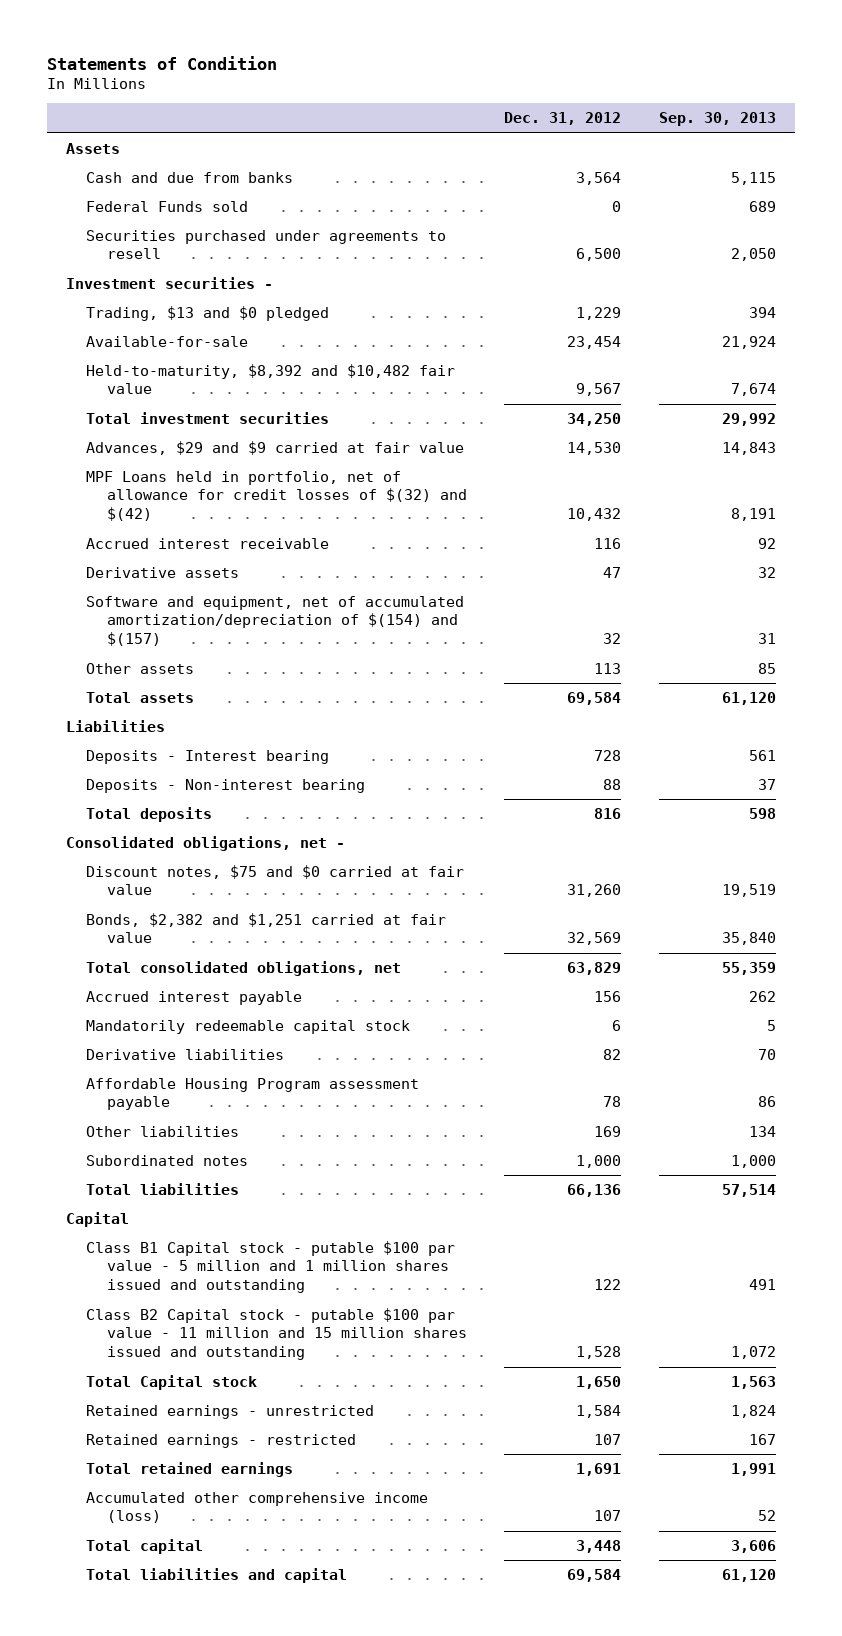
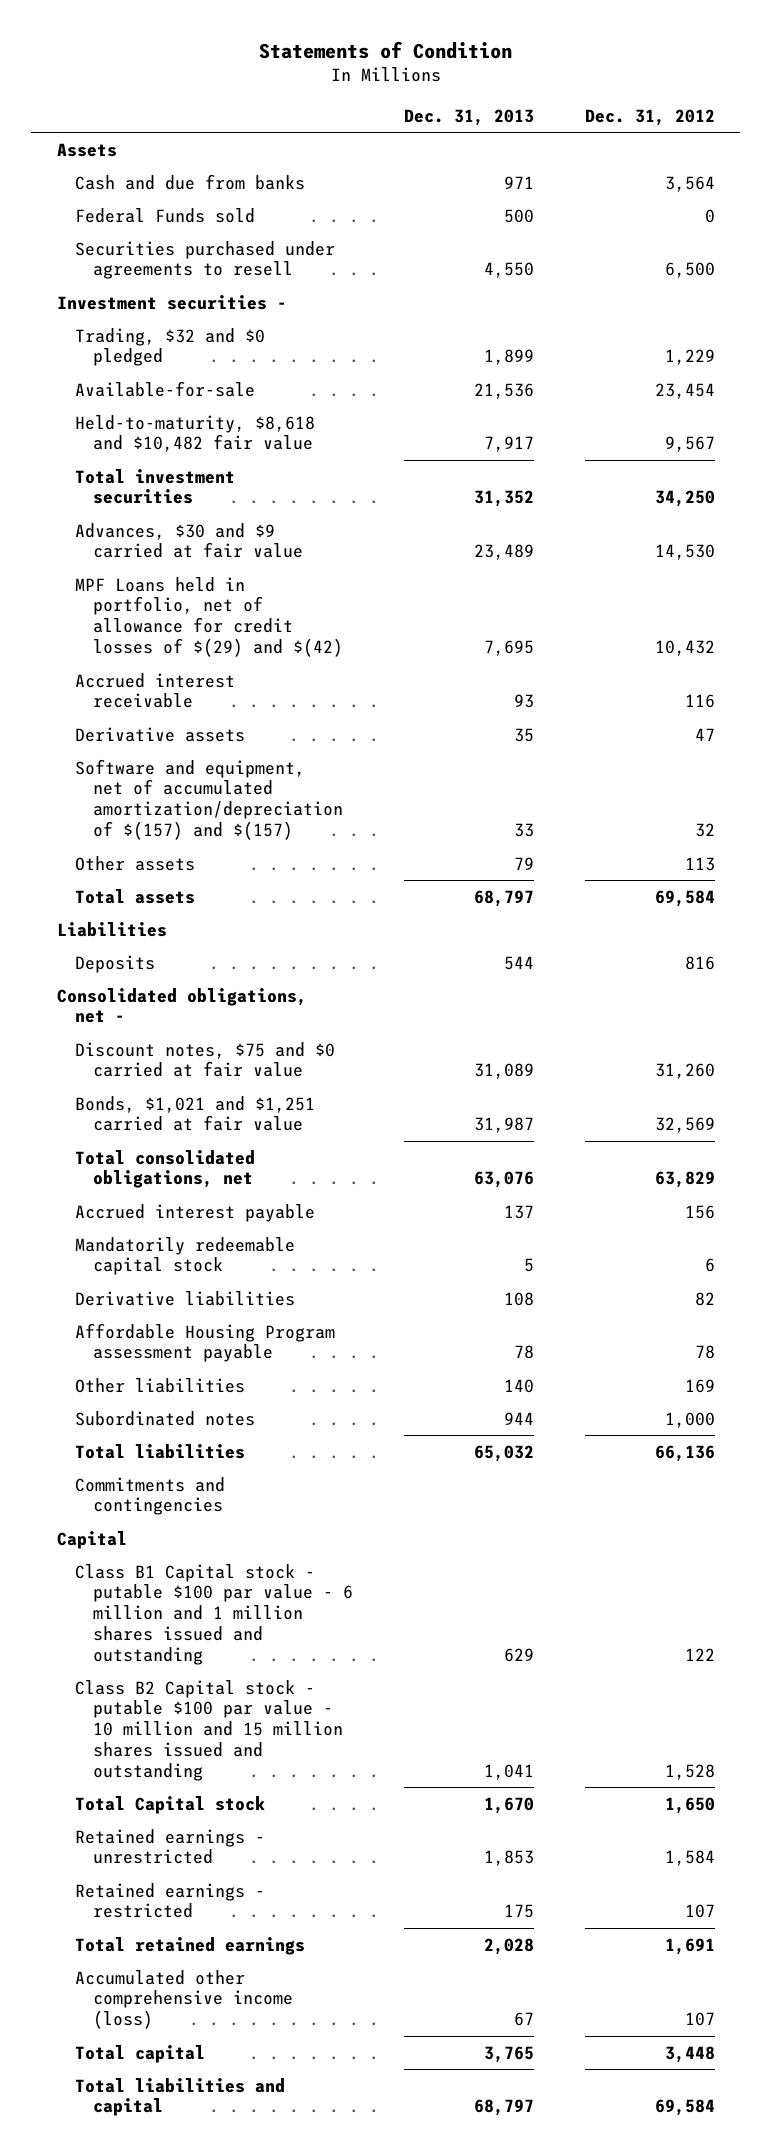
- | Dec. 31, 2012 | Sep. 30, 2013
+ | Dec. 31, 2013 | Dec. 31, 2012
- Trading, $13 and $0 pledged | 1,229 | 394
+ Trading, $32 and $0 pledged | 1,899 | 1,229
- Held-to-maturity, $8,392 and $10,482 fair value | 9,567 | 7,674
+ Held-to-maturity, $8,618 and $10,482 fair value | 7,917 | 9,567
- Advances, $29 and $9 carried at fair value | 14,530 | 14,843
- MPF Loans held in portfolio, net of allowance for credit losses of $(32) and $(42) | 10,432 | 8,191
+ Advances, $30 and $9 carried at fair value | 23,489 | 14,530
+ MPF Loans held in portfolio, net of allowance for credit losses of $(29) and $(42) | 7,695 | 10,432
- Software and equipment, net of accumulated amortization/depreciation of $(154) and $(157) | 32 | 31
+ Software and equipment, net of accumulated amortization/depreciation of $(157) and $(157) | 33 | 32
- Deposits - Interest bearing | 728 | 561
- Deposits - Non-interest bearing | 88 | 37
- Total deposits | 816 | 598
+ Deposits | 544 | 816
- Bonds, $2,382 and $1,251 carried at fair value | 32,569 | 35,840
+ Bonds, $1,021 and $1,251 carried at fair value | 31,987 | 32,569
+ Commitments and contingencies
- Class B1 Capital stock - putable $100 par value - 5 million and 1 million shares issued and outstanding | 122 | 491
- Class B2 Capital stock - putable $100 par value - 11 million and 15 million shares issued and outstanding | 1,528 | 1,072
+ Class B1 Capital stock - putable $100 par value - 6 million and 1 million shares issued and outstanding | 629 | 122
+ Class B2 Capital stock - putable $100 par value - 10 million and 15 million shares issued and outstanding | 1,041 | 1,528

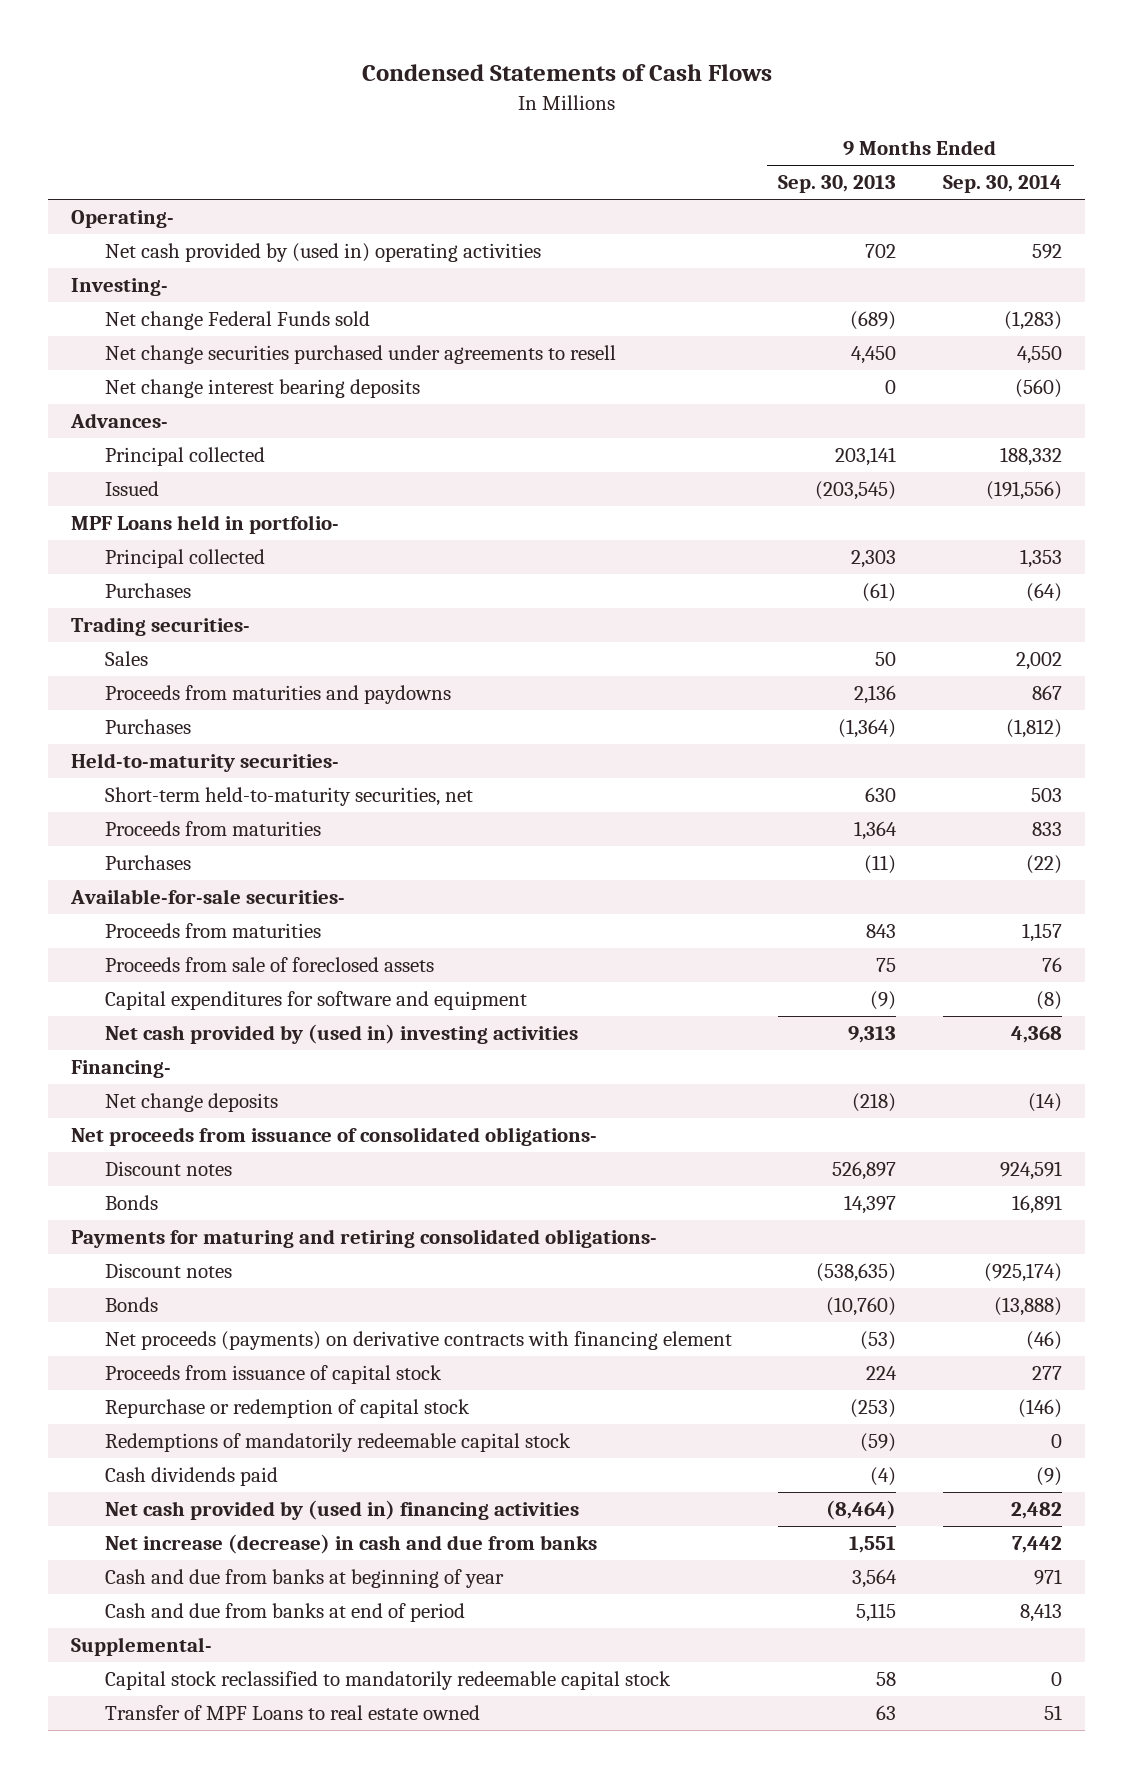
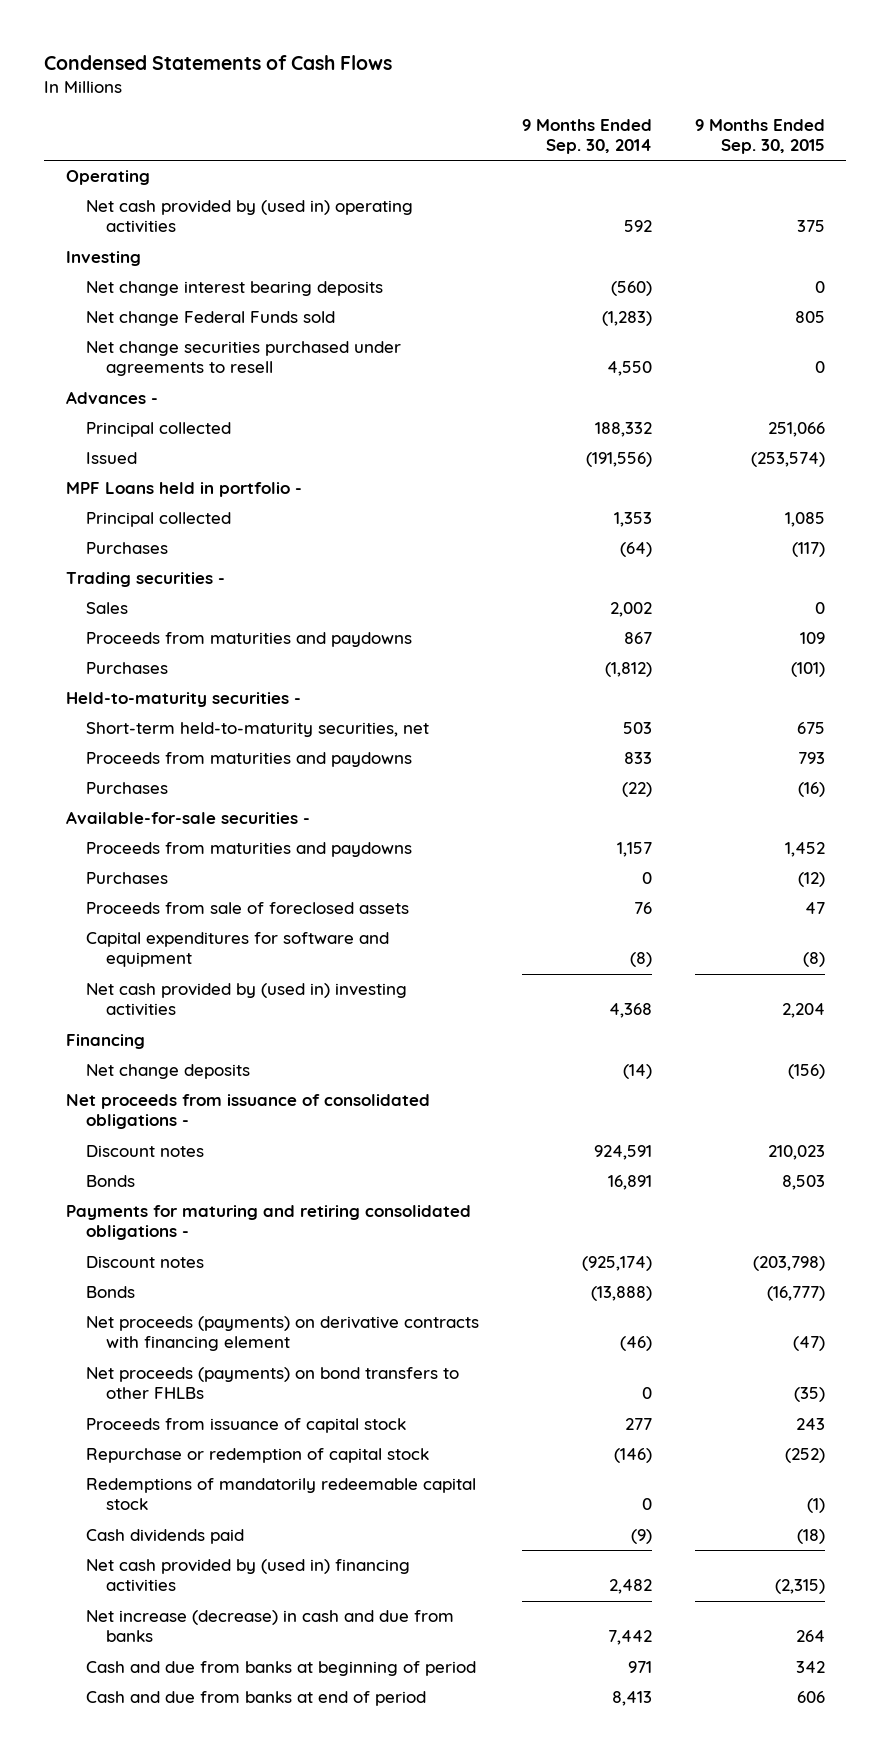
- | 9 Months Ended Sep. 30, 2013 | 9 Months Ended Sep. 30, 2014
+ | 9 Months Ended Sep. 30, 2014 | 9 Months Ended Sep. 30, 2015
- Operating-
+ Operating
- Investing-
+ Investing
moved up: Net change interest bearing deposits | (560) | 0
- Advances-
+ Advances -
- MPF Loans held in portfolio-
+ MPF Loans held in portfolio -
- Trading securities-
+ Trading securities -
- Held-to-maturity securities-
+ Held-to-maturity securities -
- Proceeds from maturities | 1,364 | 833
+ Proceeds from maturities and paydowns | 833 | 793
- Available-for-sale securities-
- Proceeds from maturities | 843 | 1,157
+ Available-for-sale securities -
+ Proceeds from maturities and paydowns | 1,157 | 1,452
+ Purchases | 0 | (12)
- Financing-
+ Financing
- Net proceeds from issuance of consolidated obligations-
+ Net proceeds from issuance of consolidated obligations -
- Payments for maturing and retiring consolidated obligations-
+ Payments for maturing and retiring consolidated obligations -
+ Net proceeds (payments) on bond transfers to other FHLBs | 0 | (35)
- Cash and due from banks at beginning of year | 3,564 | 971
+ Cash and due from banks at beginning of period | 971 | 342
- Supplemental-
- Capital stock reclassified to mandatorily redeemable capital stock | 58 | 0
- Transfer of MPF Loans to real estate owned | 63 | 51

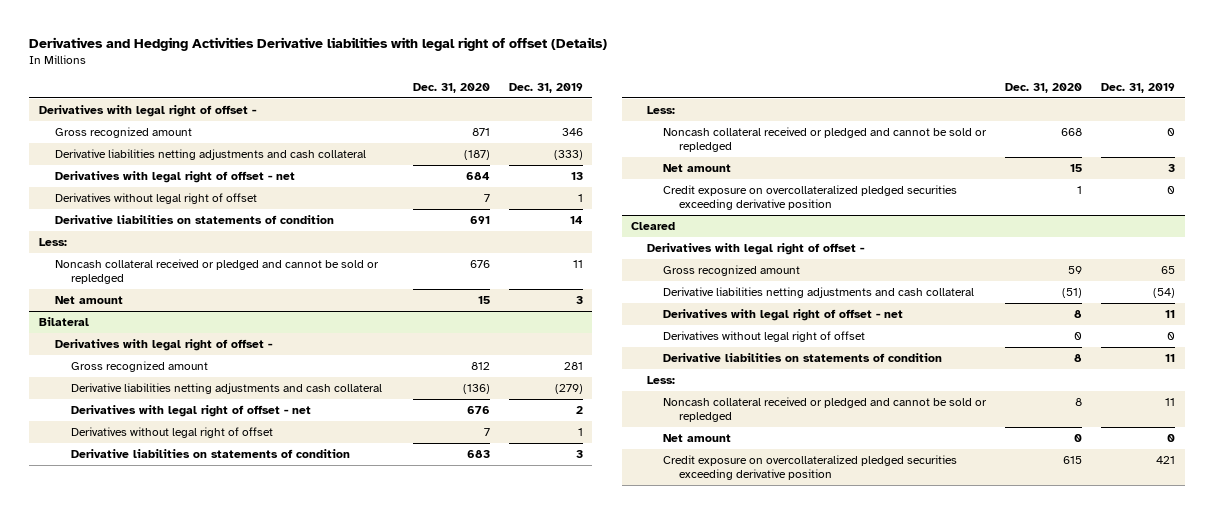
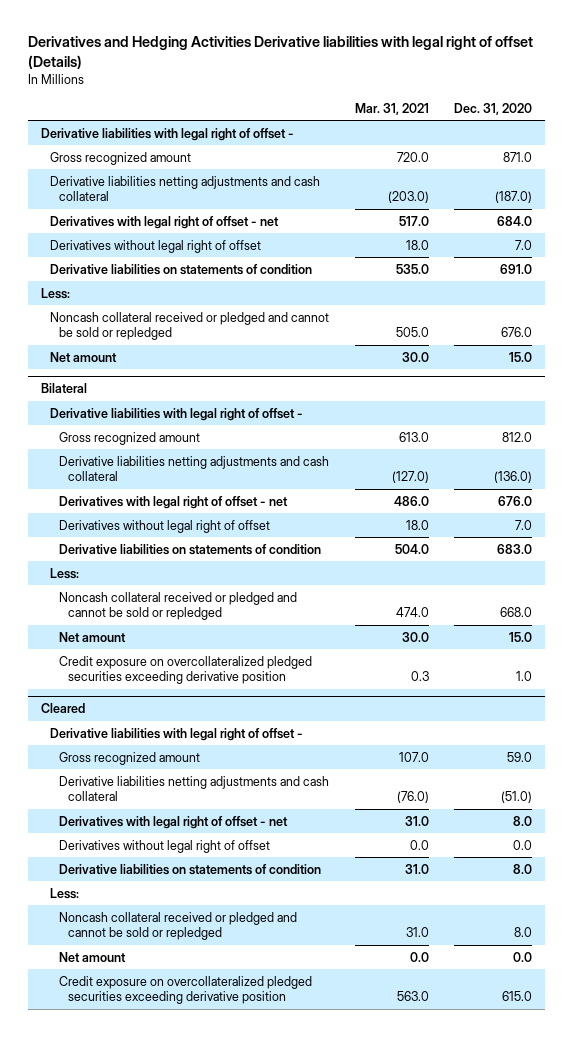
- | Dec. 31, 2020 | Dec. 31, 2019
+ | Mar. 31, 2021 | Dec. 31, 2020
- Derivatives with legal right of offset -
- Gross recognized amount | 871 | 346
- Derivative liabilities netting adjustments and cash collateral | (187) | (333)
- Derivatives with legal right of offset - net | 684 | 13
- Derivatives without legal right of offset | 7 | 1
- Derivative liabilities on statements of condition | 691 | 14
+ Derivative liabilities with legal right of offset -
+ Gross recognized amount | 720.0 | 871.0
+ Derivative liabilities netting adjustments and cash collateral | (203.0) | (187.0)
+ Derivatives with legal right of offset - net | 517.0 | 684.0
+ Derivatives without legal right of offset | 18.0 | 7.0
+ Derivative liabilities on statements of condition | 535.0 | 691.0
- Noncash collateral received or pledged and cannot be sold or repledged | 676 | 11
- Net amount | 15 | 3
+ Noncash collateral received or pledged and cannot be sold or repledged | 505.0 | 676.0
+ Net amount | 30.0 | 15.0
@ Bilateral
- Derivatives with legal right of offset -
- Gross recognized amount | 812 | 281
- Derivative liabilities netting adjustments and cash collateral | (136) | (279)
- Derivatives with legal right of offset - net | 676 | 2
- Derivatives without legal right of offset | 7 | 1
- Derivative liabilities on statements of condition | 683 | 3
+ Derivative liabilities with legal right of offset -
+ Gross recognized amount | 613.0 | 812.0
+ Derivative liabilities netting adjustments and cash collateral | (127.0) | (136.0)
+ Derivatives with legal right of offset - net | 486.0 | 676.0
+ Derivatives without legal right of offset | 18.0 | 7.0
+ Derivative liabilities on statements of condition | 504.0 | 683.0
- Noncash collateral received or pledged and cannot be sold or repledged | 668 | 0
- Net amount | 15 | 3
- Credit exposure on overcollateralized pledged securities exceeding derivative position | 1 | 0
+ Noncash collateral received or pledged and cannot be sold or repledged | 474.0 | 668.0
+ Net amount | 30.0 | 15.0
+ Credit exposure on overcollateralized pledged securities exceeding derivative position | 0.3 | 1.0
@ Cleared
- Derivatives with legal right of offset -
- Gross recognized amount | 59 | 65
- Derivative liabilities netting adjustments and cash collateral | (51) | (54)
- Derivatives with legal right of offset - net | 8 | 11
- Derivatives without legal right of offset | 0 | 0
- Derivative liabilities on statements of condition | 8 | 11
+ Derivative liabilities with legal right of offset -
+ Gross recognized amount | 107.0 | 59.0
+ Derivative liabilities netting adjustments and cash collateral | (76.0) | (51.0)
+ Derivatives with legal right of offset - net | 31.0 | 8.0
+ Derivatives without legal right of offset | 0.0 | 0.0
+ Derivative liabilities on statements of condition | 31.0 | 8.0
- Noncash collateral received or pledged and cannot be sold or repledged | 8 | 11
- Net amount | 0 | 0
- Credit exposure on overcollateralized pledged securities exceeding derivative position | 615 | 421
+ Noncash collateral received or pledged and cannot be sold or repledged | 31.0 | 8.0
+ Net amount | 0.0 | 0.0
+ Credit exposure on overcollateralized pledged securities exceeding derivative position | 563.0 | 615.0

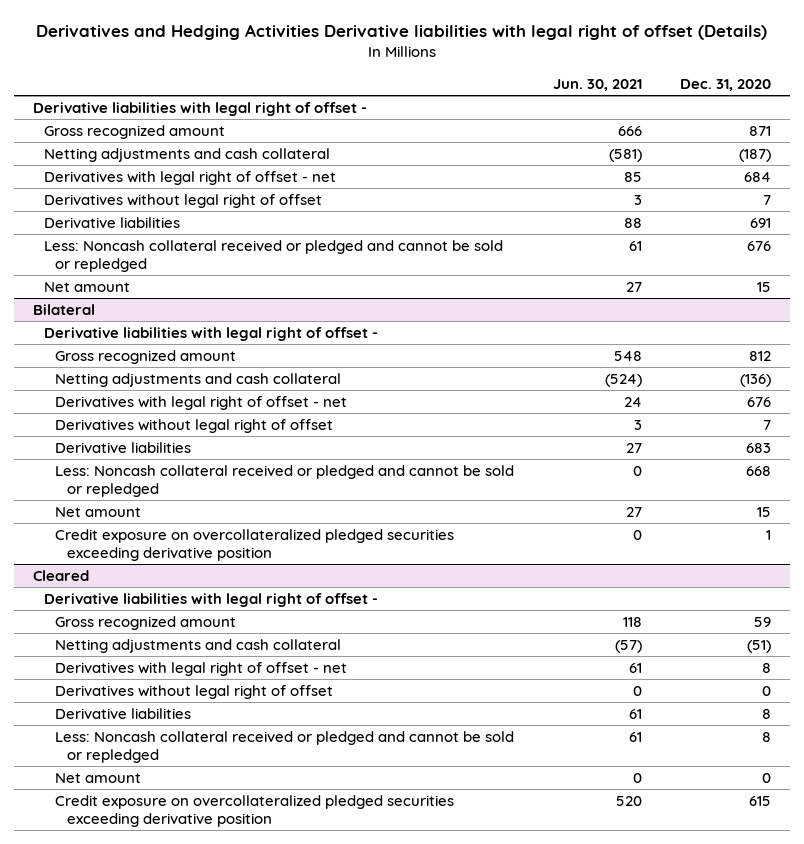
- | Mar. 31, 2021 | Dec. 31, 2020
+ | Jun. 30, 2021 | Dec. 31, 2020
- Gross recognized amount | 720.0 | 871.0
- Derivative liabilities netting adjustments and cash collateral | (203.0) | (187.0)
- Derivatives with legal right of offset - net | 517.0 | 684.0
- Derivatives without legal right of offset | 18.0 | 7.0
- Derivative liabilities on statements of condition | 535.0 | 691.0
- Less:
- Noncash collateral received or pledged and cannot be sold or repledged | 505.0 | 676.0
- Net amount | 30.0 | 15.0
+ Gross recognized amount | 666 | 871
+ Netting adjustments and cash collateral | (581) | (187)
+ Derivatives with legal right of offset - net | 85 | 684
+ Derivatives without legal right of offset | 3 | 7
+ Derivative liabilities | 88 | 691
+ Less: Noncash collateral received or pledged and cannot be sold or repledged | 61 | 676
+ Net amount | 27 | 15
@ Bilateral
- Gross recognized amount | 613.0 | 812.0
- Derivative liabilities netting adjustments and cash collateral | (127.0) | (136.0)
- Derivatives with legal right of offset - net | 486.0 | 676.0
- Derivatives without legal right of offset | 18.0 | 7.0
- Derivative liabilities on statements of condition | 504.0 | 683.0
- Less:
- Noncash collateral received or pledged and cannot be sold or repledged | 474.0 | 668.0
- Net amount | 30.0 | 15.0
- Credit exposure on overcollateralized pledged securities exceeding derivative position | 0.3 | 1.0
+ Gross recognized amount | 548 | 812
+ Netting adjustments and cash collateral | (524) | (136)
+ Derivatives with legal right of offset - net | 24 | 676
+ Derivatives without legal right of offset | 3 | 7
+ Derivative liabilities | 27 | 683
+ Less: Noncash collateral received or pledged and cannot be sold or repledged | 0 | 668
+ Net amount | 27 | 15
+ Credit exposure on overcollateralized pledged securities exceeding derivative position | 0 | 1
@ Cleared
- Gross recognized amount | 107.0 | 59.0
- Derivative liabilities netting adjustments and cash collateral | (76.0) | (51.0)
- Derivatives with legal right of offset - net | 31.0 | 8.0
- Derivatives without legal right of offset | 0.0 | 0.0
- Derivative liabilities on statements of condition | 31.0 | 8.0
- Less:
- Noncash collateral received or pledged and cannot be sold or repledged | 31.0 | 8.0
- Net amount | 0.0 | 0.0
- Credit exposure on overcollateralized pledged securities exceeding derivative position | 563.0 | 615.0
+ Gross recognized amount | 118 | 59
+ Netting adjustments and cash collateral | (57) | (51)
+ Derivatives with legal right of offset - net | 61 | 8
+ Derivatives without legal right of offset | 0 | 0
+ Derivative liabilities | 61 | 8
+ Less: Noncash collateral received or pledged and cannot be sold or repledged | 61 | 8
+ Net amount | 0 | 0
+ Credit exposure on overcollateralized pledged securities exceeding derivative position | 520 | 615

